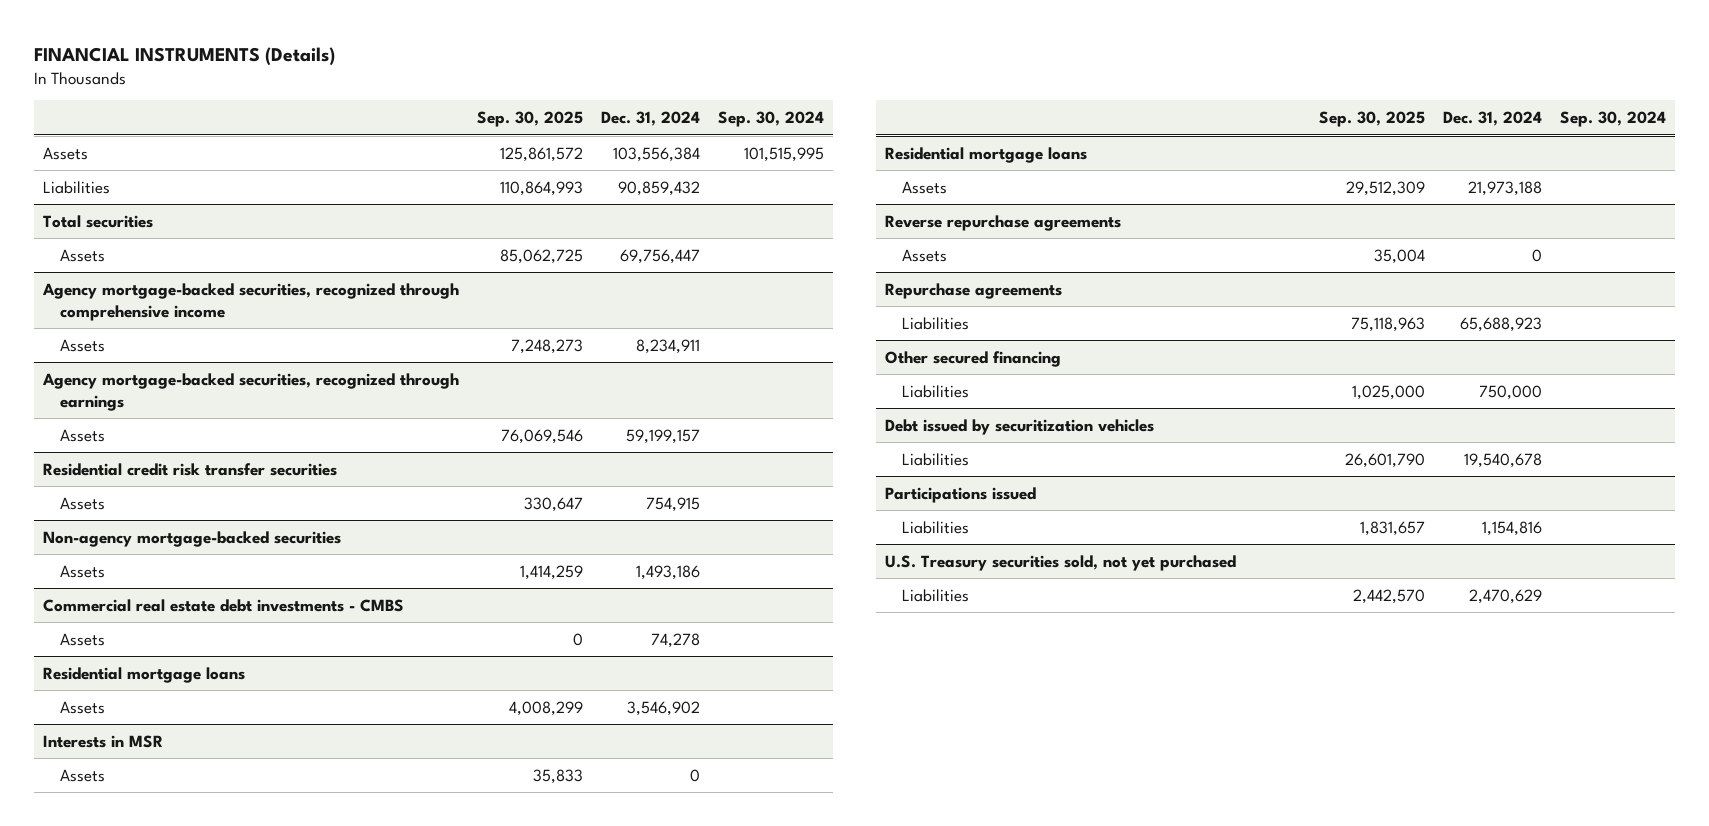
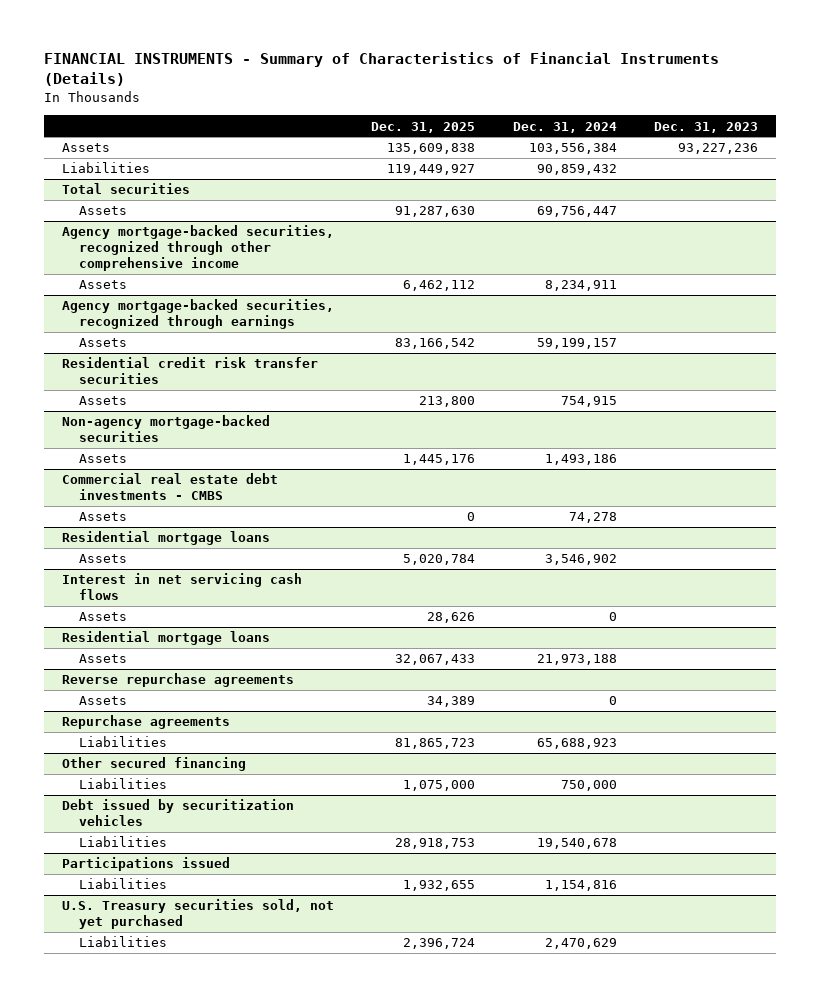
- FINANCIAL INSTRUMENTS (Details)
+ FINANCIAL INSTRUMENTS - Summary of Characteristics of Financial Instruments (Details)
- | Sep. 30, 2025 | Dec. 31, 2024 | Sep. 30, 2024
+ | Dec. 31, 2025 | Dec. 31, 2024 | Dec. 31, 2023
- Agency mortgage-backed securities, recognized through comprehensive income
+ Agency mortgage-backed securities, recognized through other comprehensive income
- Interests in MSR
+ Interest in net servicing cash flows

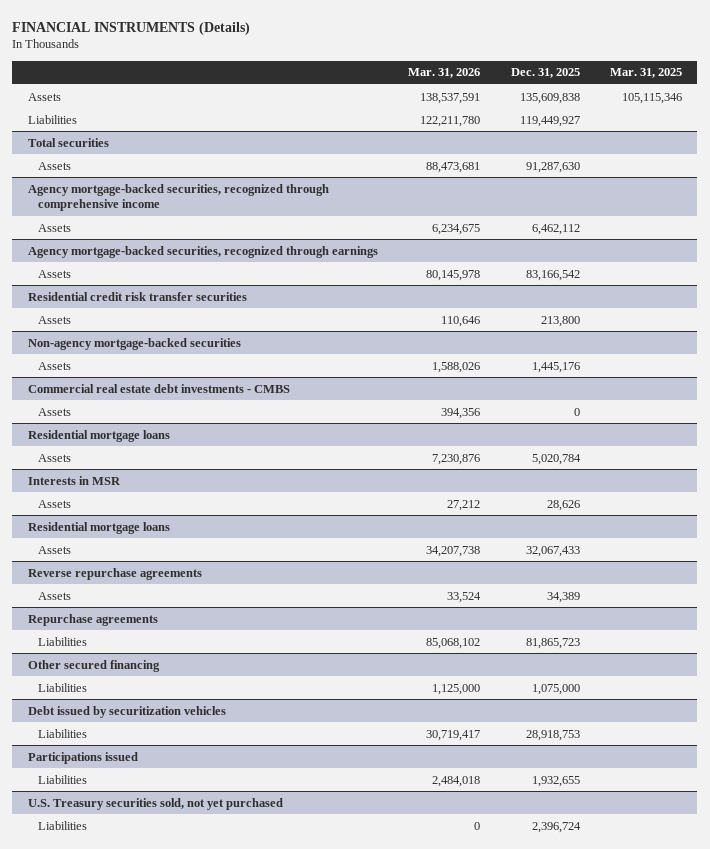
- FINANCIAL INSTRUMENTS - Summary of Characteristics of Financial Instruments (Details)
+ FINANCIAL INSTRUMENTS (Details)
- | Dec. 31, 2025 | Dec. 31, 2024 | Dec. 31, 2023
+ | Mar. 31, 2026 | Dec. 31, 2025 | Mar. 31, 2025
- Agency mortgage-backed securities, recognized through other comprehensive income
+ Agency mortgage-backed securities, recognized through comprehensive income
- Interest in net servicing cash flows
+ Interests in MSR

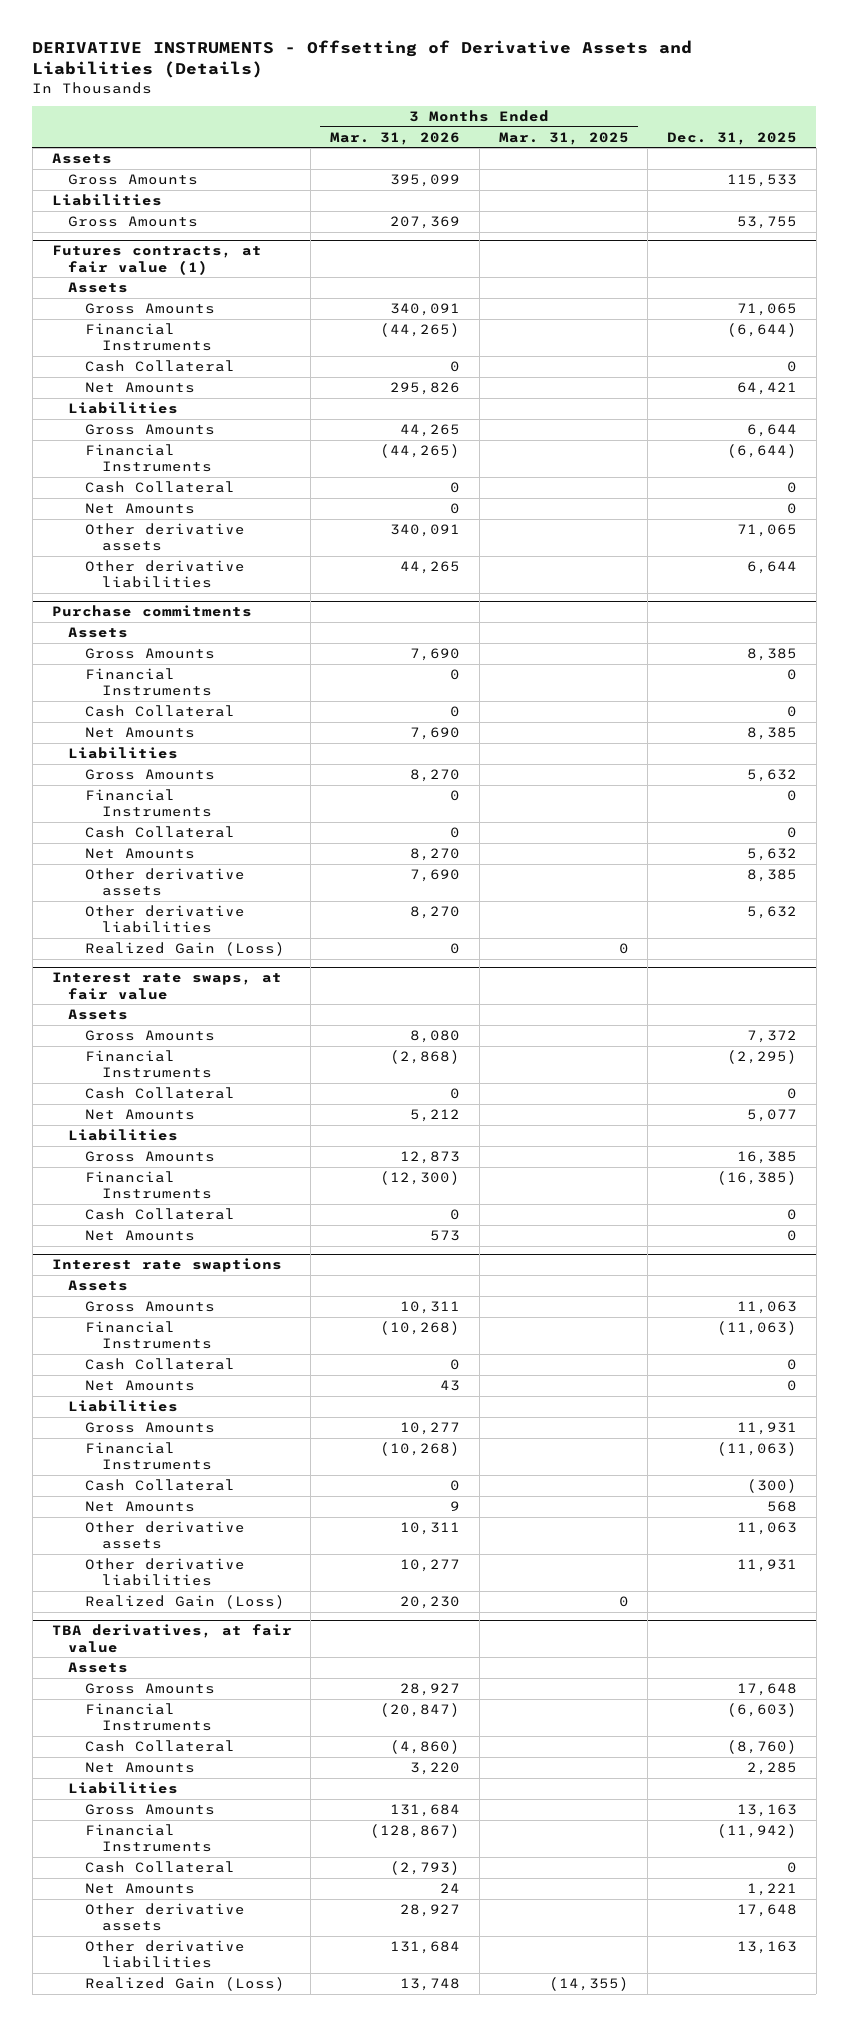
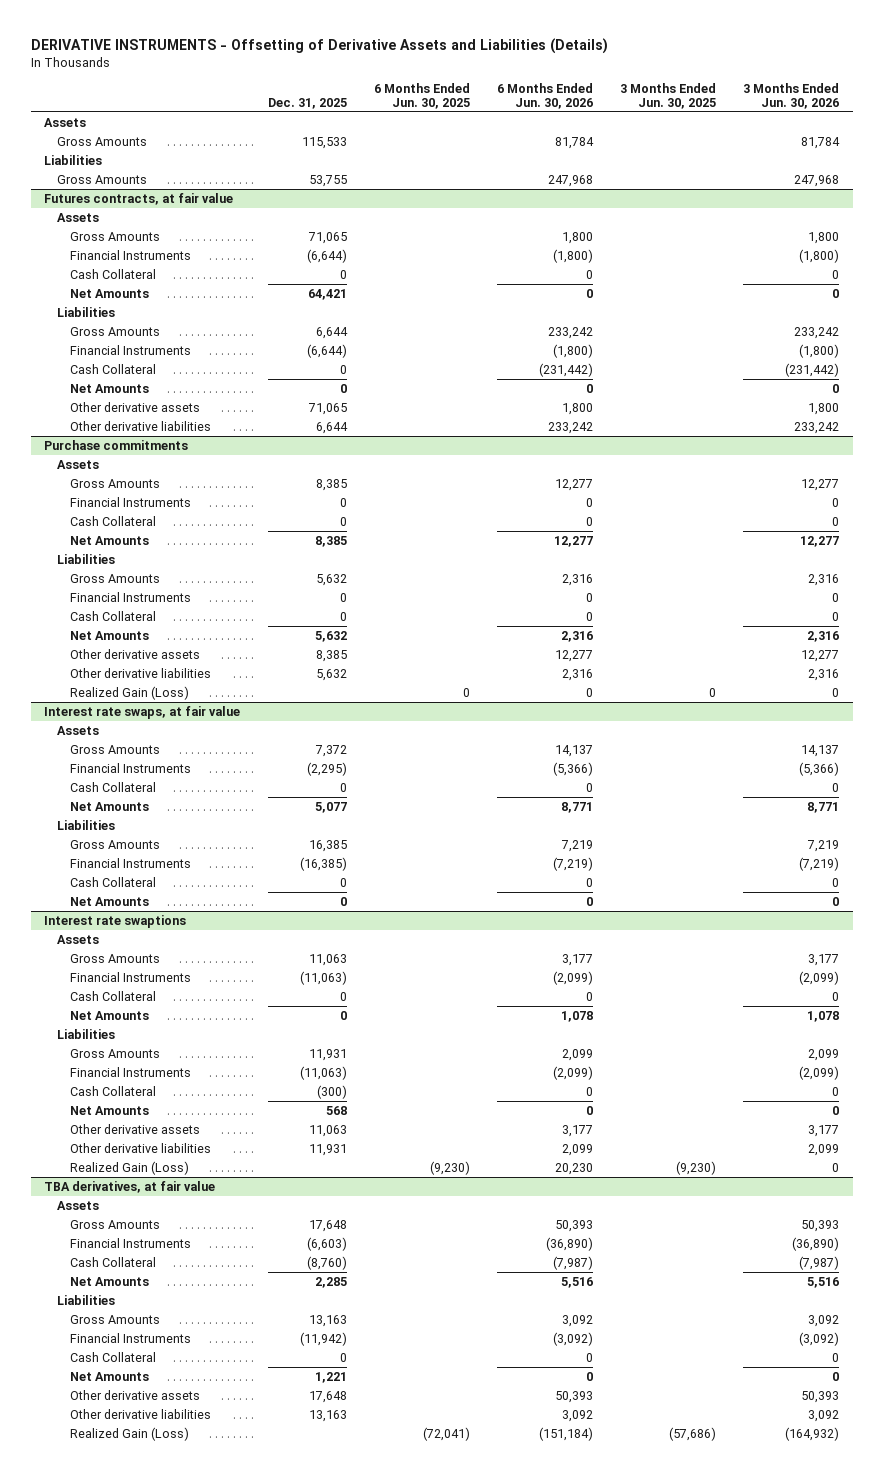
- | 3 Months Ended Mar. 31, 2026 | 3 Months Ended Mar. 31, 2025 | Dec. 31, 2025
+ | Dec. 31, 2025 | 6 Months Ended Jun. 30, 2025 | 6 Months Ended Jun. 30, 2026 | 3 Months Ended Jun. 30, 2025 | 3 Months Ended Jun. 30, 2026
- Futures contracts, at fair value (1)
+ Futures contracts, at fair value

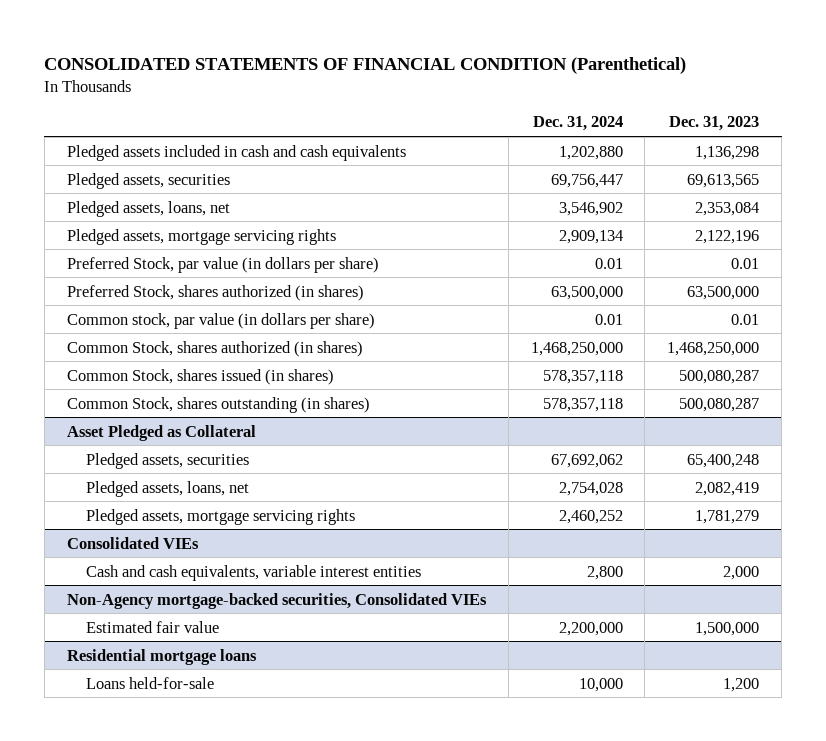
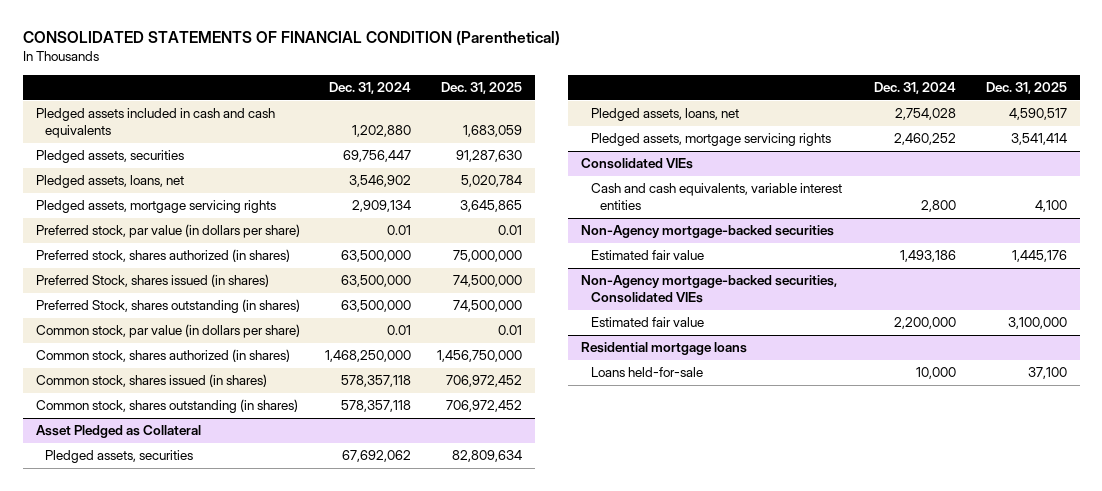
- | Dec. 31, 2024 | Dec. 31, 2023
+ | Dec. 31, 2024 | Dec. 31, 2025
- Preferred Stock, par value (in dollars per share) | 0.01 | 0.01
- Preferred Stock, shares authorized (in shares) | 63,500,000 | 63,500,000
+ Preferred stock, par value (in dollars per share) | 0.01 | 0.01
+ Preferred stock, shares authorized (in shares) | 63,500,000 | 75,000,000
+ Preferred Stock, shares issued (in shares) | 63,500,000 | 74,500,000
+ Preferred Stock, shares outstanding (in shares) | 63,500,000 | 74,500,000
- Common Stock, shares authorized (in shares) | 1,468,250,000 | 1,468,250,000
- Common Stock, shares issued (in shares) | 578,357,118 | 500,080,287
- Common Stock, shares outstanding (in shares) | 578,357,118 | 500,080,287
+ Common stock, shares authorized (in shares) | 1,468,250,000 | 1,456,750,000
+ Common stock, shares issued (in shares) | 578,357,118 | 706,972,452
+ Common stock, shares outstanding (in shares) | 578,357,118 | 706,972,452
+ Non-Agency mortgage-backed securities
+ Estimated fair value | 1,493,186 | 1,445,176

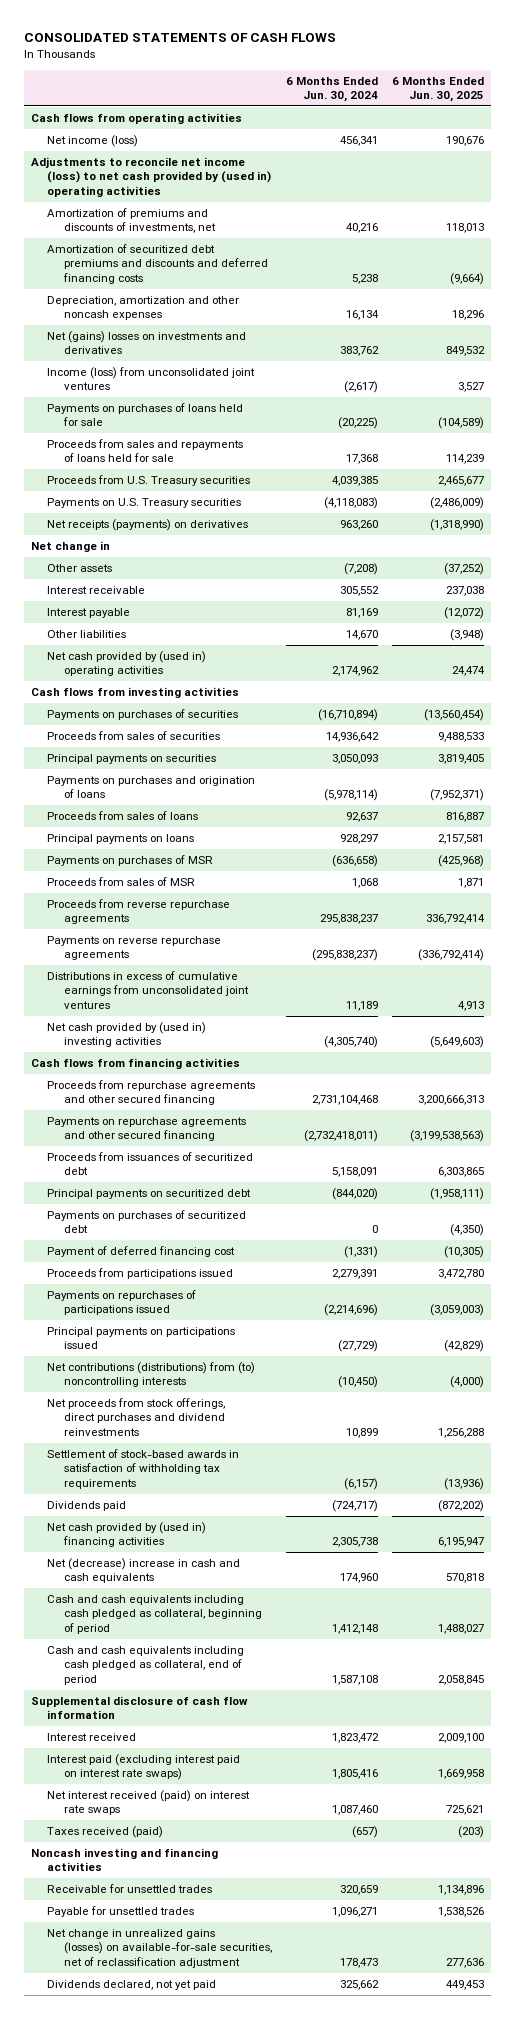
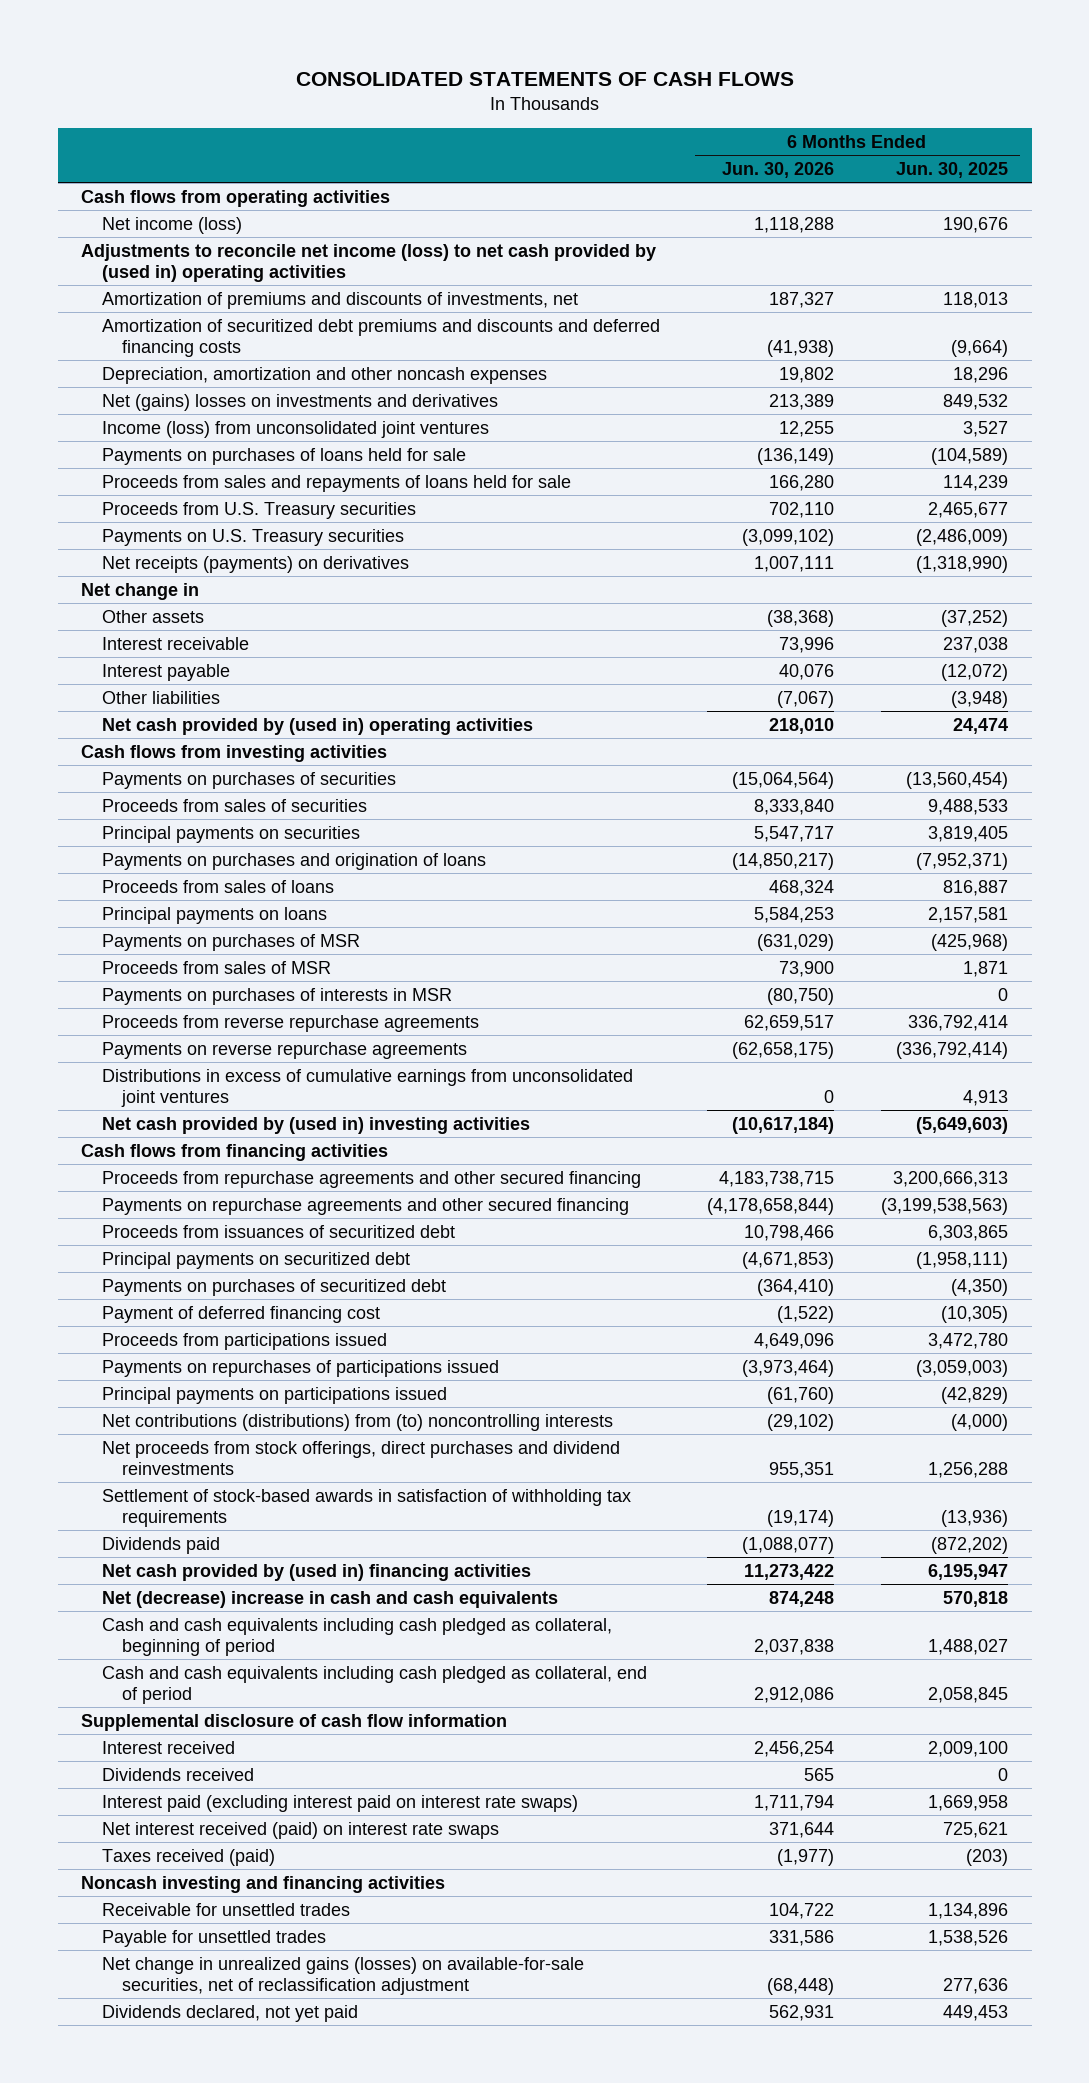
- | 6 Months Ended Jun. 30, 2024 | 6 Months Ended Jun. 30, 2025
+ | 6 Months Ended Jun. 30, 2026 | 6 Months Ended Jun. 30, 2025
+ Payments on purchases of interests in MSR | (80,750) | 0
+ Dividends received | 565 | 0

